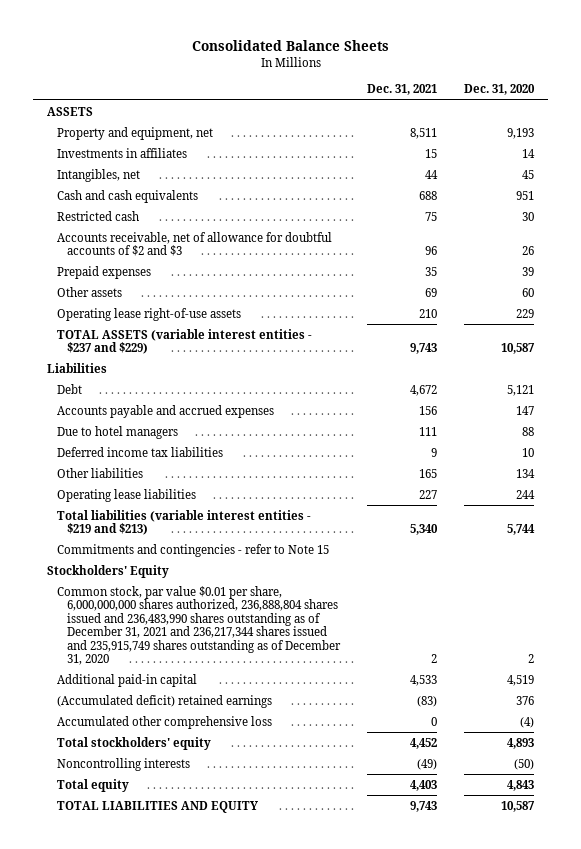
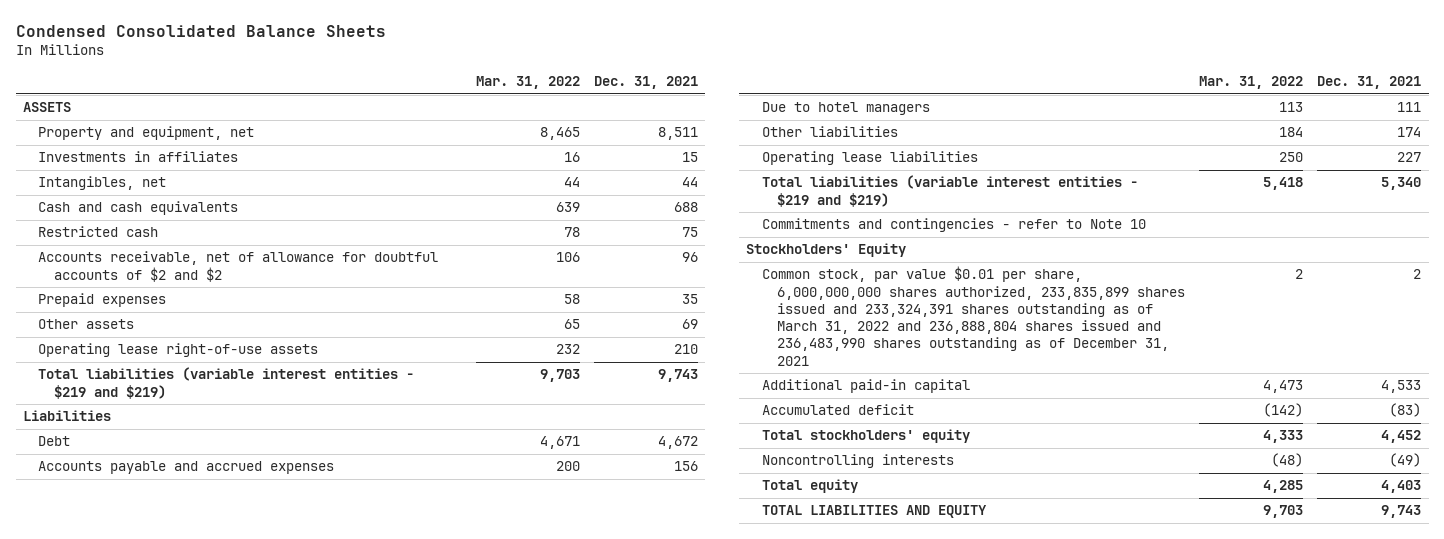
- Consolidated Balance Sheets
+ Condensed Consolidated Balance Sheets
- | Dec. 31, 2021 | Dec. 31, 2020
+ | Mar. 31, 2022 | Dec. 31, 2021
- Accounts receivable, net of allowance for doubtful accounts of $2 and $3 | 96 | 26
+ Accounts receivable, net of allowance for doubtful accounts of $2 and $2 | 106 | 96
- TOTAL ASSETS (variable interest entities - $237 and $229) | 9,743 | 10,587
+ Total liabilities (variable interest entities - $219 and $219) | 9,703 | 9,743
- Deferred income tax liabilities | 9 | 10
- Other liabilities | 165 | 134
+ Other liabilities | 184 | 174
- Total liabilities (variable interest entities - $219 and $213) | 5,340 | 5,744
- Commitments and contingencies - refer to Note 15
+ Total liabilities (variable interest entities - $219 and $219) | 5,418 | 5,340
+ Commitments and contingencies - refer to Note 10
- Common stock, par value $0.01 per share, 6,000,000,000 shares authorized, 236,888,804 shares issued and 236,483,990 shares outstanding as of December 31, 2021 and 236,217,344 shares issued and 235,915,749 shares outstanding as of December 31, 2020 | 2 | 2
+ Common stock, par value $0.01 per share, 6,000,000,000 shares authorized, 233,835,899 shares issued and 233,324,391 shares outstanding as of March 31, 2022 and 236,888,804 shares issued and 236,483,990 shares outstanding as of December 31, 2021 | 2 | 2
- (Accumulated deficit) retained earnings | (83) | 376
- Accumulated other comprehensive loss | 0 | (4)
+ Accumulated deficit | (142) | (83)

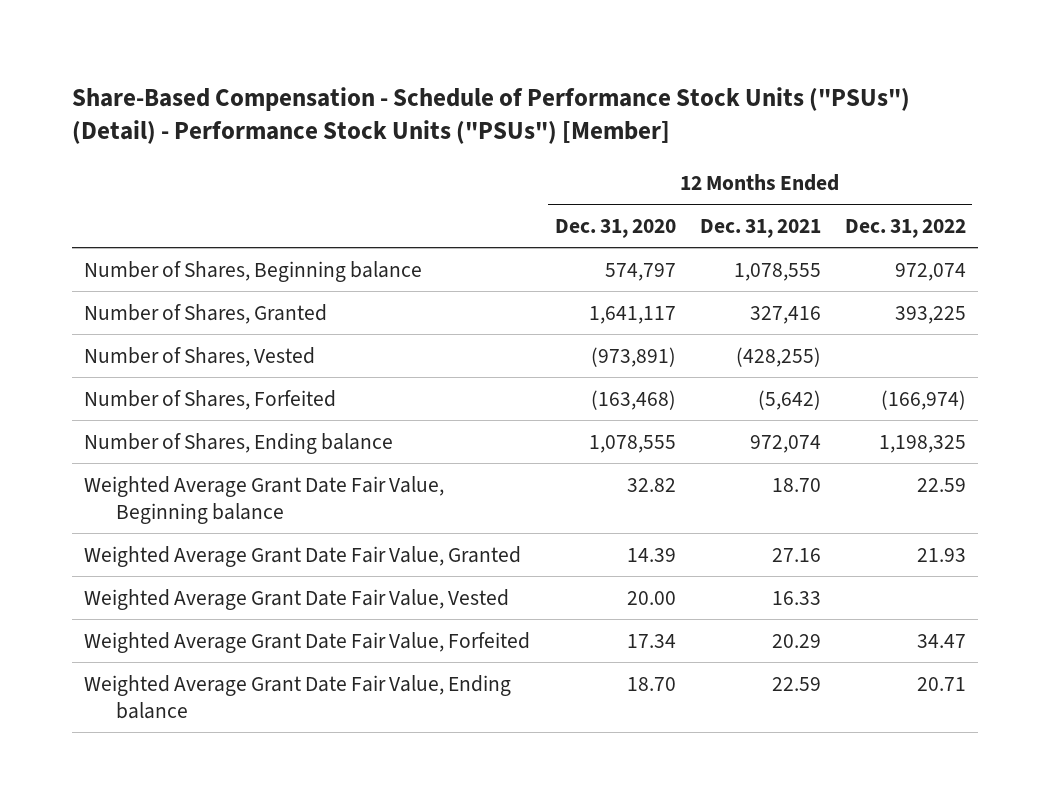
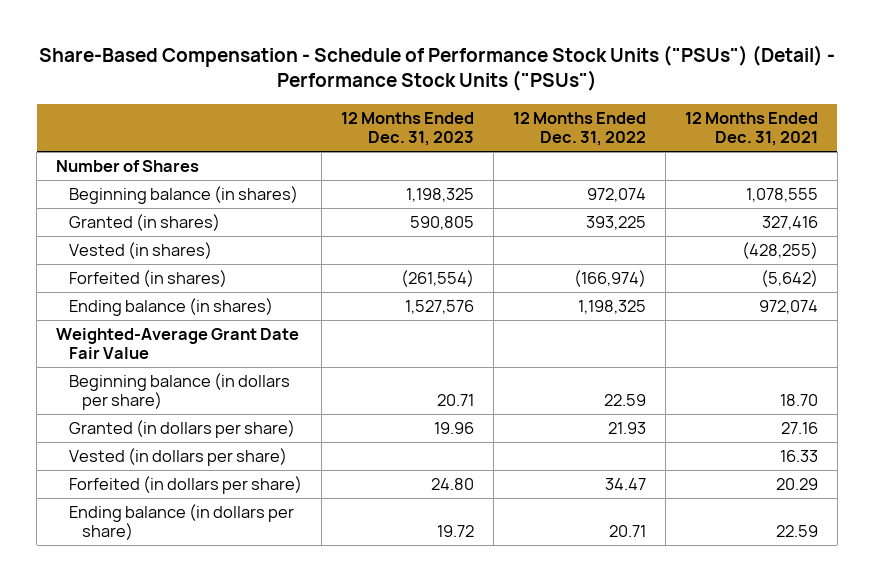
- Share-Based Compensation - Schedule of Performance Stock Units ("PSUs") (Detail) - Performance Stock Units ("PSUs") [Member]
+ Share-Based Compensation - Schedule of Performance Stock Units ("PSUs") (Detail) - Performance Stock Units ("PSUs")
- | 12 Months Ended Dec. 31, 2020 | 12 Months Ended Dec. 31, 2021 | 12 Months Ended Dec. 31, 2022
+ | 12 Months Ended Dec. 31, 2023 | 12 Months Ended Dec. 31, 2022 | 12 Months Ended Dec. 31, 2021
- Number of Shares, Beginning balance | 574,797 | 1,078,555 | 972,074
- Number of Shares, Granted | 1,641,117 | 327,416 | 393,225
- Number of Shares, Vested | (973,891) | (428,255) |
- Number of Shares, Forfeited | (163,468) | (5,642) | (166,974)
- Number of Shares, Ending balance | 1,078,555 | 972,074 | 1,198,325
- Weighted Average Grant Date Fair Value, Beginning balance | 32.82 | 18.70 | 22.59
- Weighted Average Grant Date Fair Value, Granted | 14.39 | 27.16 | 21.93
- Weighted Average Grant Date Fair Value, Vested | 20.00 | 16.33 |
- Weighted Average Grant Date Fair Value, Forfeited | 17.34 | 20.29 | 34.47
- Weighted Average Grant Date Fair Value, Ending balance | 18.70 | 22.59 | 20.71
+ Number of Shares
+ Beginning balance (in shares) | 1,198,325 | 972,074 | 1,078,555
+ Granted (in shares) | 590,805 | 393,225 | 327,416
+ Vested (in shares) | | | (428,255)
+ Forfeited (in shares) | (261,554) | (166,974) | (5,642)
+ Ending balance (in shares) | 1,527,576 | 1,198,325 | 972,074
+ Weighted-Average Grant Date Fair Value
+ Beginning balance (in dollars per share) | 20.71 | 22.59 | 18.70
+ Granted (in dollars per share) | 19.96 | 21.93 | 27.16
+ Vested (in dollars per share) | | | 16.33
+ Forfeited (in dollars per share) | 24.80 | 34.47 | 20.29
+ Ending balance (in dollars per share) | 19.72 | 20.71 | 22.59

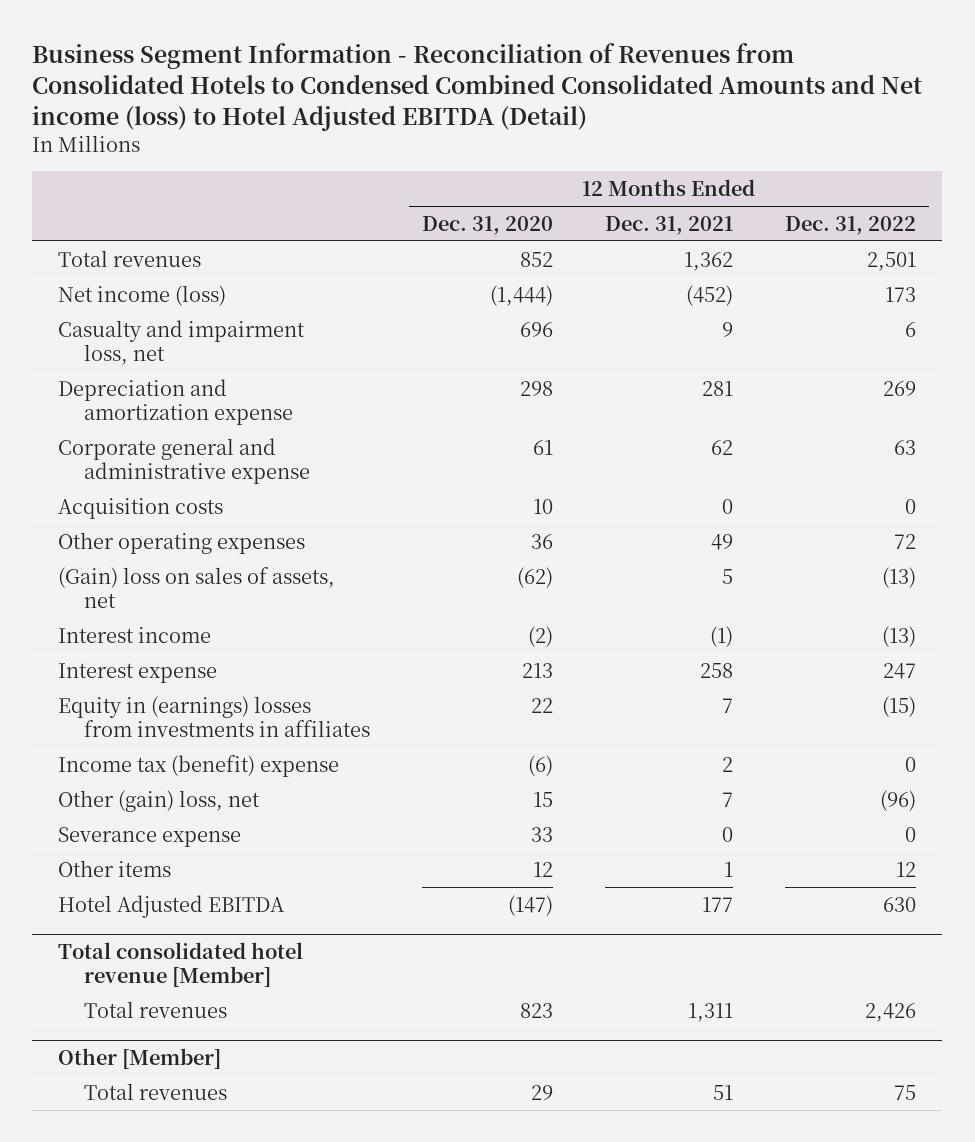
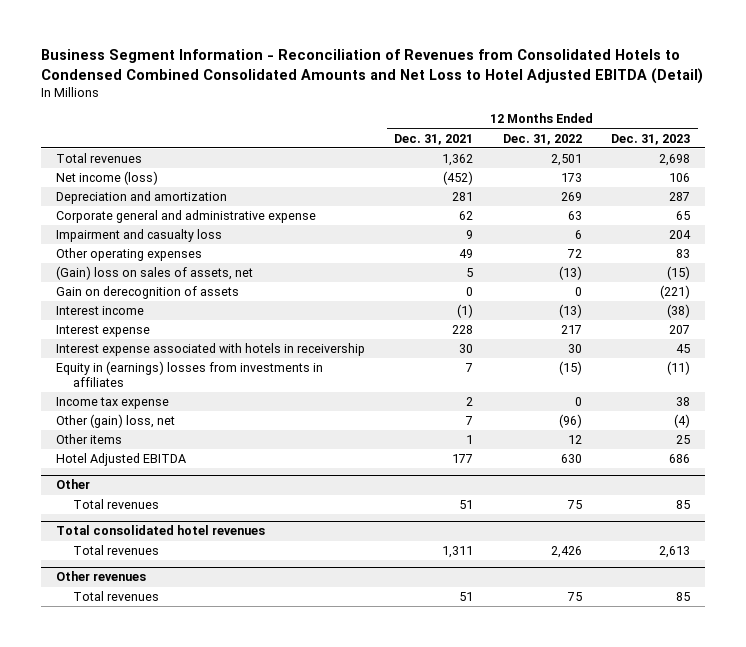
- Business Segment Information - Reconciliation of Revenues from Consolidated Hotels to Condensed Combined Consolidated Amounts and Net income (loss) to Hotel Adjusted EBITDA (Detail)
+ Business Segment Information - Reconciliation of Revenues from Consolidated Hotels to Condensed Combined Consolidated Amounts and Net Loss to Hotel Adjusted EBITDA (Detail)
- | 12 Months Ended Dec. 31, 2020 | 12 Months Ended Dec. 31, 2021 | 12 Months Ended Dec. 31, 2022
+ | 12 Months Ended Dec. 31, 2021 | 12 Months Ended Dec. 31, 2022 | 12 Months Ended Dec. 31, 2023
- Casualty and impairment loss, net | 696 | 9 | 6
- Depreciation and amortization expense | 298 | 281 | 269
+ Depreciation and amortization | 281 | 269 | 287
- Acquisition costs | 10 | 0 | 0
+ Impairment and casualty loss | 9 | 6 | 204
+ Gain on derecognition of assets | 0 | 0 | (221)
- Interest expense | 213 | 258 | 247
+ Interest expense | 228 | 217 | 207
+ Interest expense associated with hotels in receivership | 30 | 30 | 45
- Income tax (benefit) expense | (6) | 2 | 0
+ Income tax expense | 2 | 0 | 38
- Severance expense | 33 | 0 | 0
- Total consolidated hotel revenue [Member]
+ Other
+ Total revenues | 51 | 75 | 85
+ Total consolidated hotel revenues
- Other [Member]
+ Other revenues

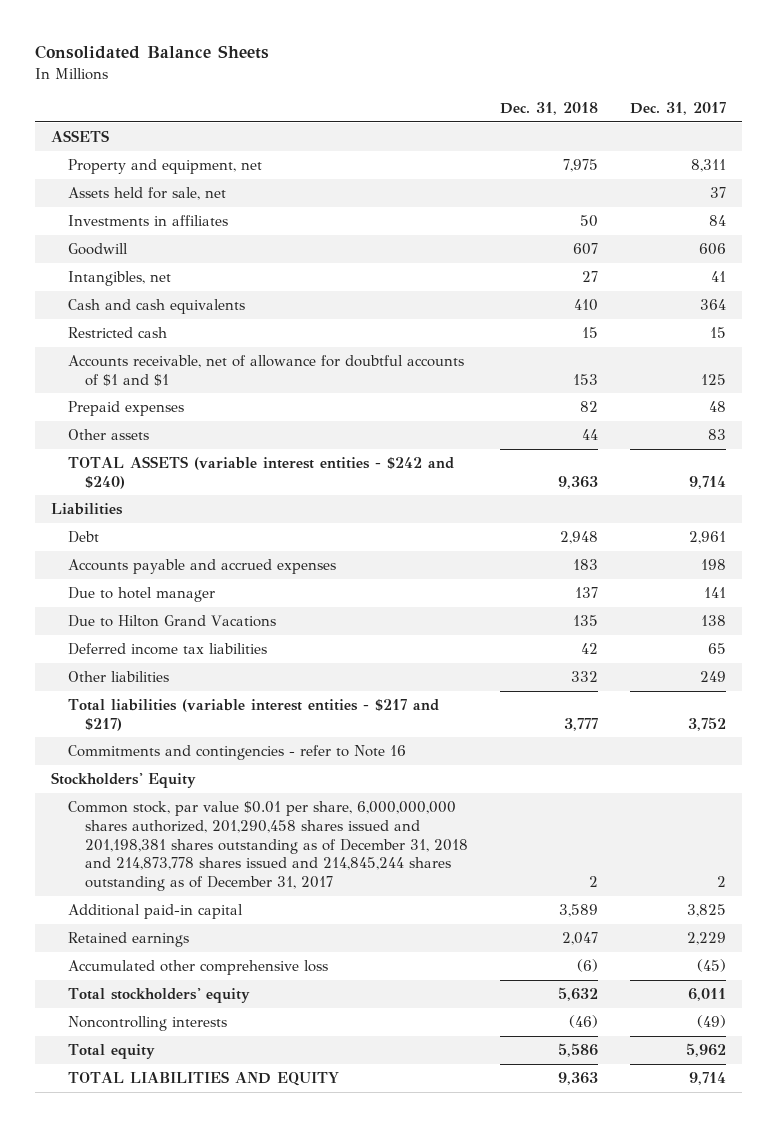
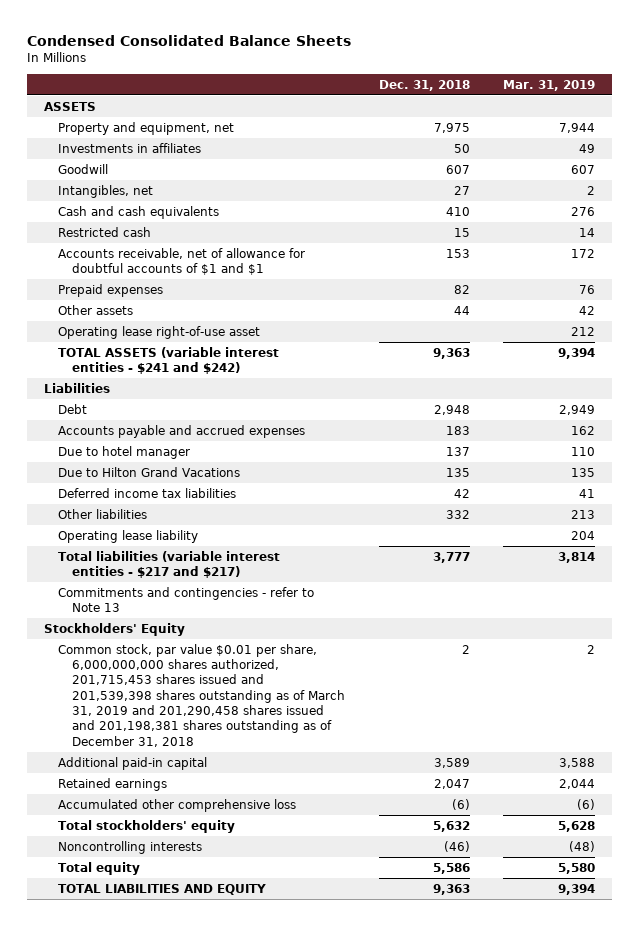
- Consolidated Balance Sheets
+ Condensed Consolidated Balance Sheets
- | Dec. 31, 2018 | Dec. 31, 2017
+ | Dec. 31, 2018 | Mar. 31, 2019
- Assets held for sale, net | | 37
- TOTAL ASSETS (variable interest entities - $242 and $240) | 9,363 | 9,714
+ Operating lease right-of-use asset | | 212
+ TOTAL ASSETS (variable interest entities - $241 and $242) | 9,363 | 9,394
+ Operating lease liability | | 204
- Commitments and contingencies - refer to Note 16
+ Commitments and contingencies - refer to Note 13
- Common stock, par value $0.01 per share, 6,000,000,000 shares authorized, 201,290,458 shares issued and 201,198,381 shares outstanding as of December 31, 2018 and 214,873,778 shares issued and 214,845,244 shares outstanding as of December 31, 2017 | 2 | 2
+ Common stock, par value $0.01 per share, 6,000,000,000 shares authorized, 201,715,453 shares issued and 201,539,398 shares outstanding as of March 31, 2019 and 201,290,458 shares issued and 201,198,381 shares outstanding as of December 31, 2018 | 2 | 2

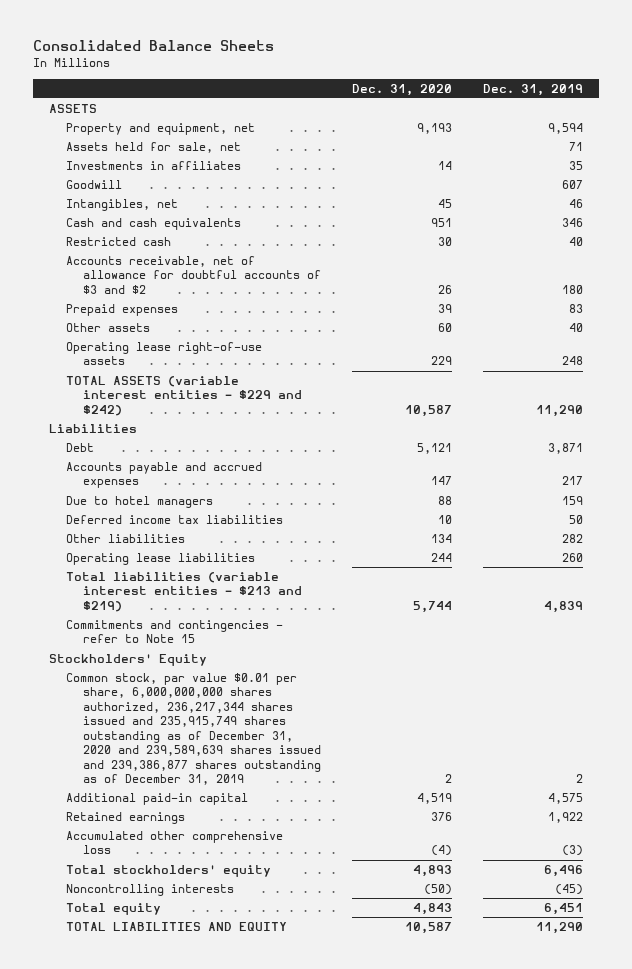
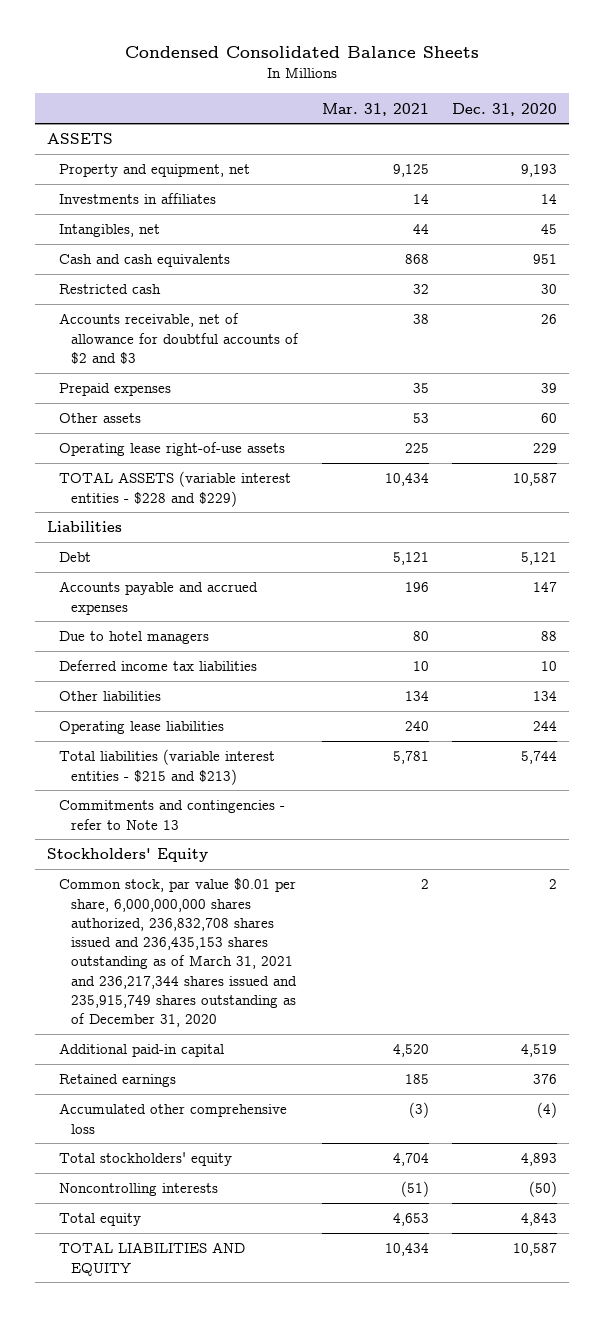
- Consolidated Balance Sheets
+ Condensed Consolidated Balance Sheets
- | Dec. 31, 2020 | Dec. 31, 2019
+ | Mar. 31, 2021 | Dec. 31, 2020
- Assets held for sale, net | | 71
- Goodwill | | 607
- Accounts receivable, net of allowance for doubtful accounts of $3 and $2 | 26 | 180
+ Accounts receivable, net of allowance for doubtful accounts of $2 and $3 | 38 | 26
- TOTAL ASSETS (variable interest entities - $229 and $242) | 10,587 | 11,290
+ TOTAL ASSETS (variable interest entities - $228 and $229) | 10,434 | 10,587
- Total liabilities (variable interest entities - $213 and $219) | 5,744 | 4,839
- Commitments and contingencies - refer to Note 15
+ Total liabilities (variable interest entities - $215 and $213) | 5,781 | 5,744
+ Commitments and contingencies - refer to Note 13
- Common stock, par value $0.01 per share, 6,000,000,000 shares authorized, 236,217,344 shares issued and 235,915,749 shares outstanding as of December 31, 2020 and 239,589,639 shares issued and 239,386,877 shares outstanding as of December 31, 2019 | 2 | 2
+ Common stock, par value $0.01 per share, 6,000,000,000 shares authorized, 236,832,708 shares issued and 236,435,153 shares outstanding as of March 31, 2021 and 236,217,344 shares issued and 235,915,749 shares outstanding as of December 31, 2020 | 2 | 2

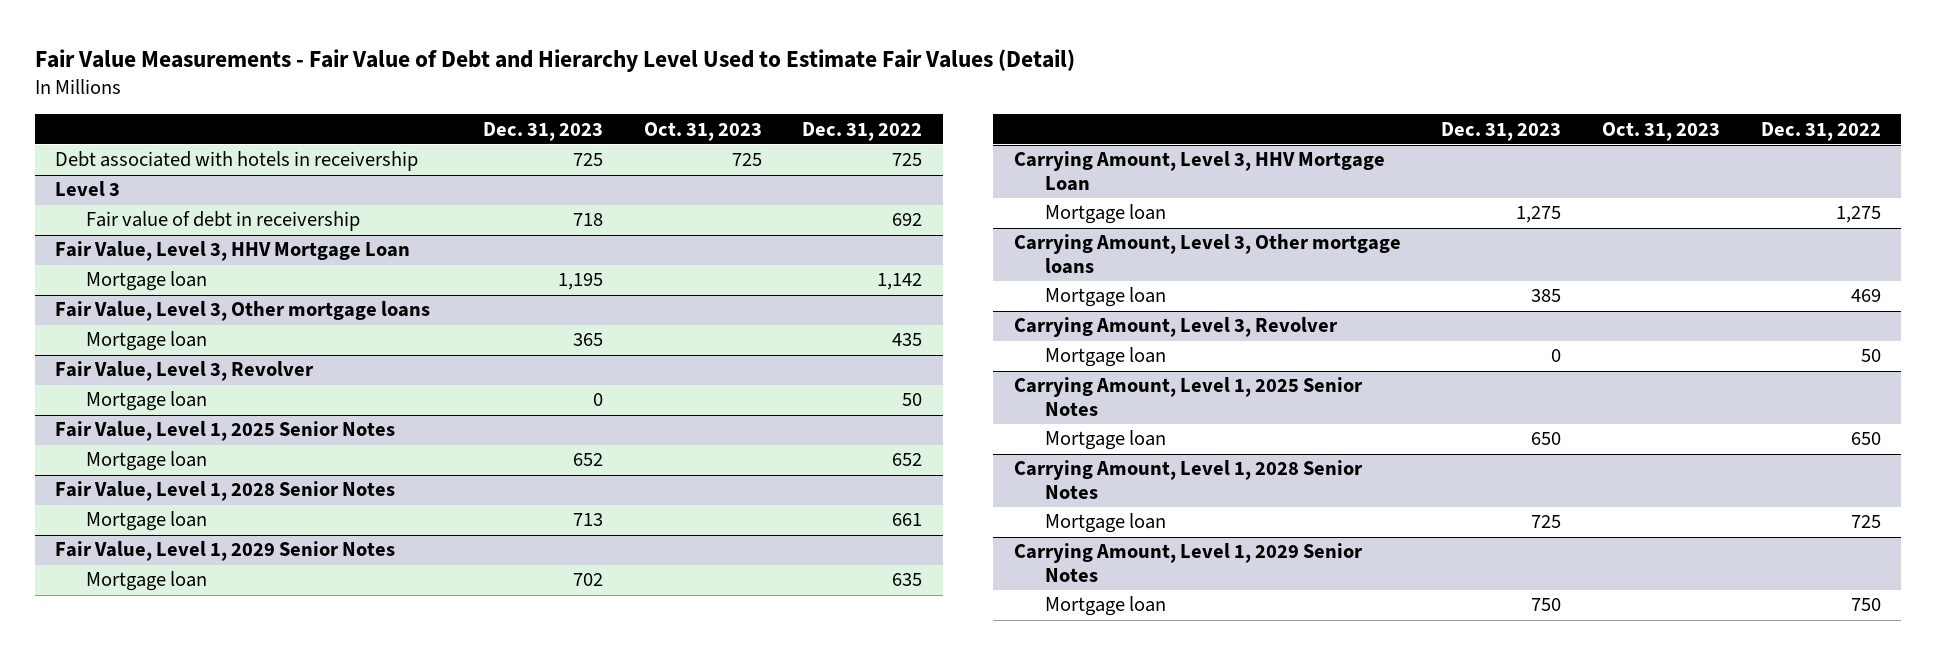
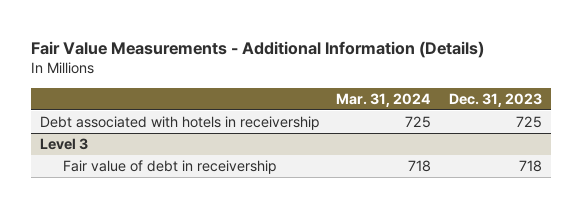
- Fair Value Measurements - Fair Value of Debt and Hierarchy Level Used to Estimate Fair Values (Detail)
+ Fair Value Measurements - Additional Information (Details)
- | Dec. 31, 2023 | Oct. 31, 2023 | Dec. 31, 2022
+ | Mar. 31, 2024 | Dec. 31, 2023
- Fair Value, Level 3, HHV Mortgage Loan
- Mortgage loan | 1,195 | | 1,142
- Fair Value, Level 3, Other mortgage loans
- Mortgage loan | 365 | | 435
- Fair Value, Level 3, Revolver
- Mortgage loan | 0 | | 50
- Fair Value, Level 1, 2025 Senior Notes
- Mortgage loan | 652 | | 652
- Fair Value, Level 1, 2028 Senior Notes
- Mortgage loan | 713 | | 661
- Fair Value, Level 1, 2029 Senior Notes
- Mortgage loan | 702 | | 635
- Carrying Amount, Level 3, HHV Mortgage Loan
- Mortgage loan | 1,275 | | 1,275
- Carrying Amount, Level 3, Other mortgage loans
- Mortgage loan | 385 | | 469
- Carrying Amount, Level 3, Revolver
- Mortgage loan | 0 | | 50
- Carrying Amount, Level 1, 2025 Senior Notes
- Mortgage loan | 650 | | 650
- Carrying Amount, Level 1, 2028 Senior Notes
- Mortgage loan | 725 | | 725
- Carrying Amount, Level 1, 2029 Senior Notes
- Mortgage loan | 750 | | 750

